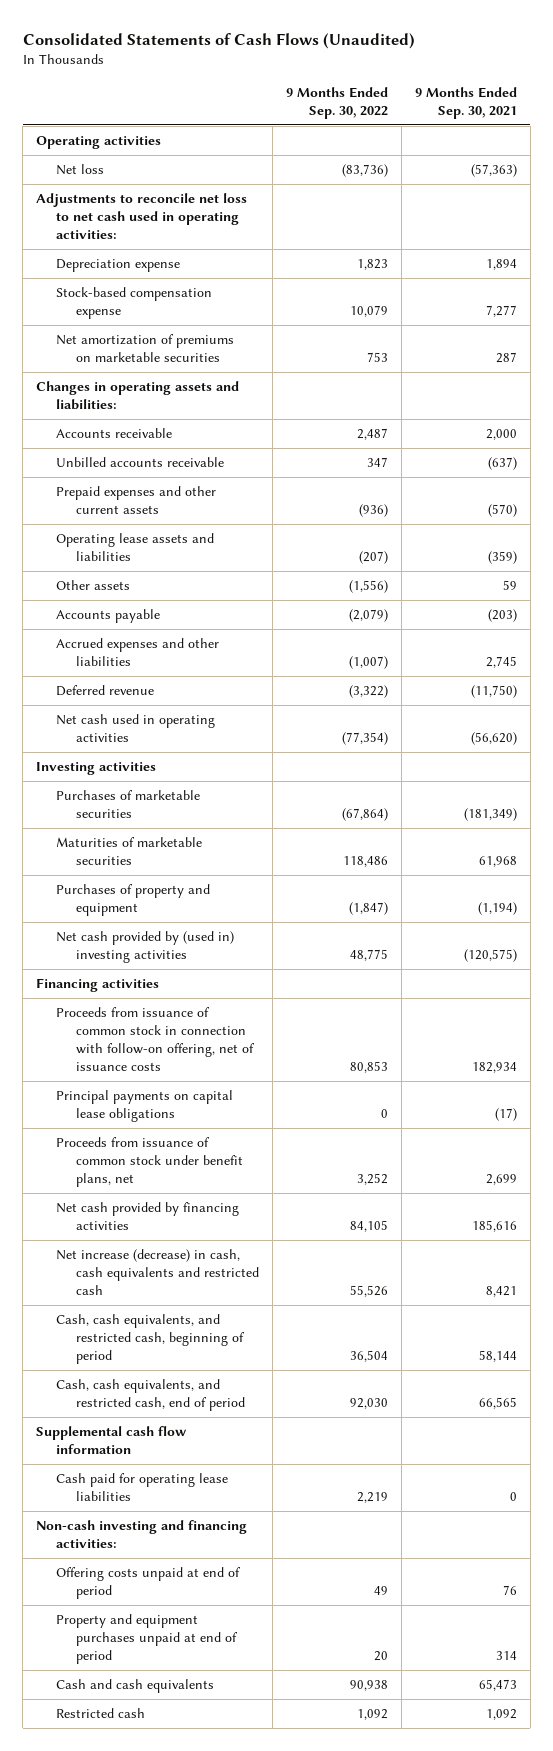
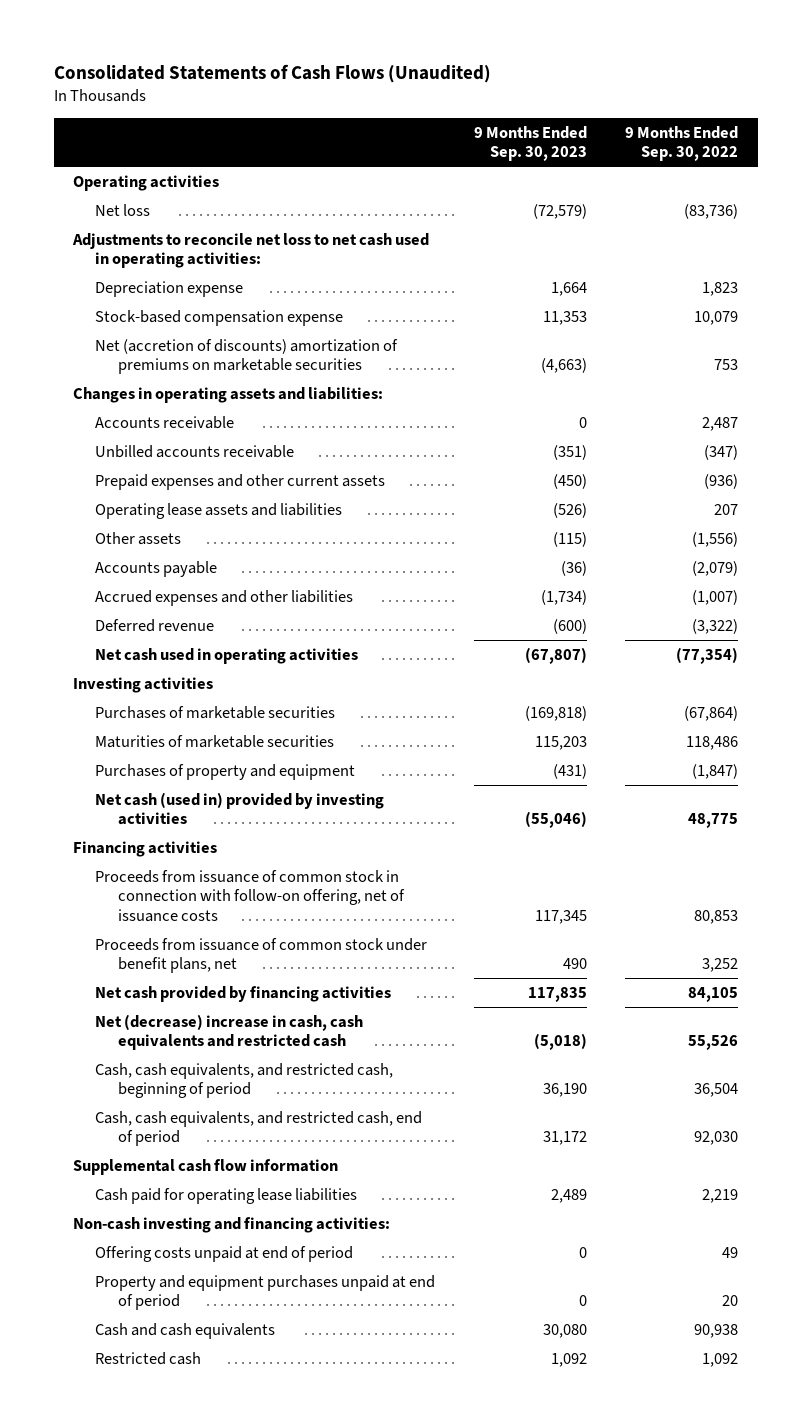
- | 9 Months Ended Sep. 30, 2022 | 9 Months Ended Sep. 30, 2021
+ | 9 Months Ended Sep. 30, 2023 | 9 Months Ended Sep. 30, 2022
- Net amortization of premiums on marketable securities | 753 | 287
+ Net (accretion of discounts) amortization of premiums on marketable securities | (4,663) | 753
- Unbilled accounts receivable | 347 | (637)
+ Unbilled accounts receivable | (351) | (347)
- Operating lease assets and liabilities | (207) | (359)
+ Operating lease assets and liabilities | (526) | 207
- Net cash provided by (used in) investing activities | 48,775 | (120,575)
+ Net cash (used in) provided by investing activities | (55,046) | 48,775
- Principal payments on capital lease obligations | 0 | (17)
- Net increase (decrease) in cash, cash equivalents and restricted cash | 55,526 | 8,421
+ Net (decrease) increase in cash, cash equivalents and restricted cash | (5,018) | 55,526

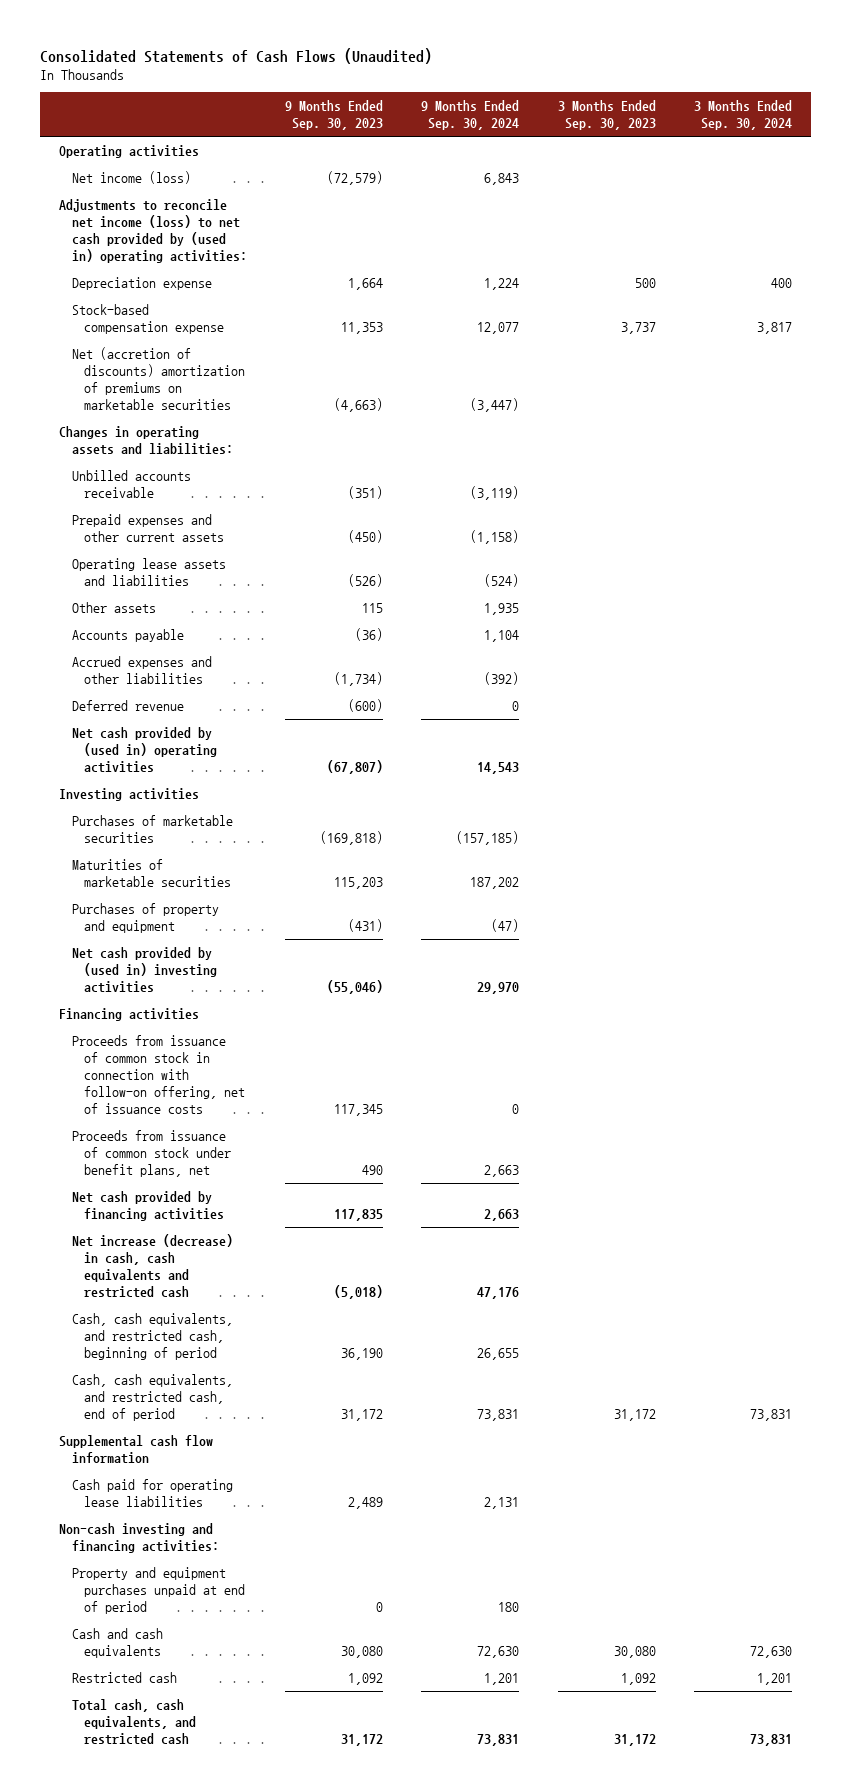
- | 9 Months Ended Sep. 30, 2023 | 9 Months Ended Sep. 30, 2022
+ | 9 Months Ended Sep. 30, 2023 | 9 Months Ended Sep. 30, 2024 | 3 Months Ended Sep. 30, 2023 | 3 Months Ended Sep. 30, 2024
- Net loss | (72,579) | (83,736)
- Adjustments to reconcile net loss to net cash used in operating activities:
+ Net income (loss) | (72,579) | 6,843 | |
+ Adjustments to reconcile net income (loss) to net cash provided by (used in) operating activities:
- Accounts receivable | 0 | 2,487
- Other assets | (115) | (1,556)
+ Other assets | 115 | 1,935 | |
- Net cash used in operating activities | (67,807) | (77,354)
+ Net cash provided by (used in) operating activities | (67,807) | 14,543 | |
- Net cash (used in) provided by investing activities | (55,046) | 48,775
+ Net cash provided by (used in) investing activities | (55,046) | 29,970 | |
- Net (decrease) increase in cash, cash equivalents and restricted cash | (5,018) | 55,526
+ Net increase (decrease) in cash, cash equivalents and restricted cash | (5,018) | 47,176 | |
- Offering costs unpaid at end of period | 0 | 49
+ Total cash, cash equivalents, and restricted cash | 31,172 | 73,831 | 31,172 | 73,831

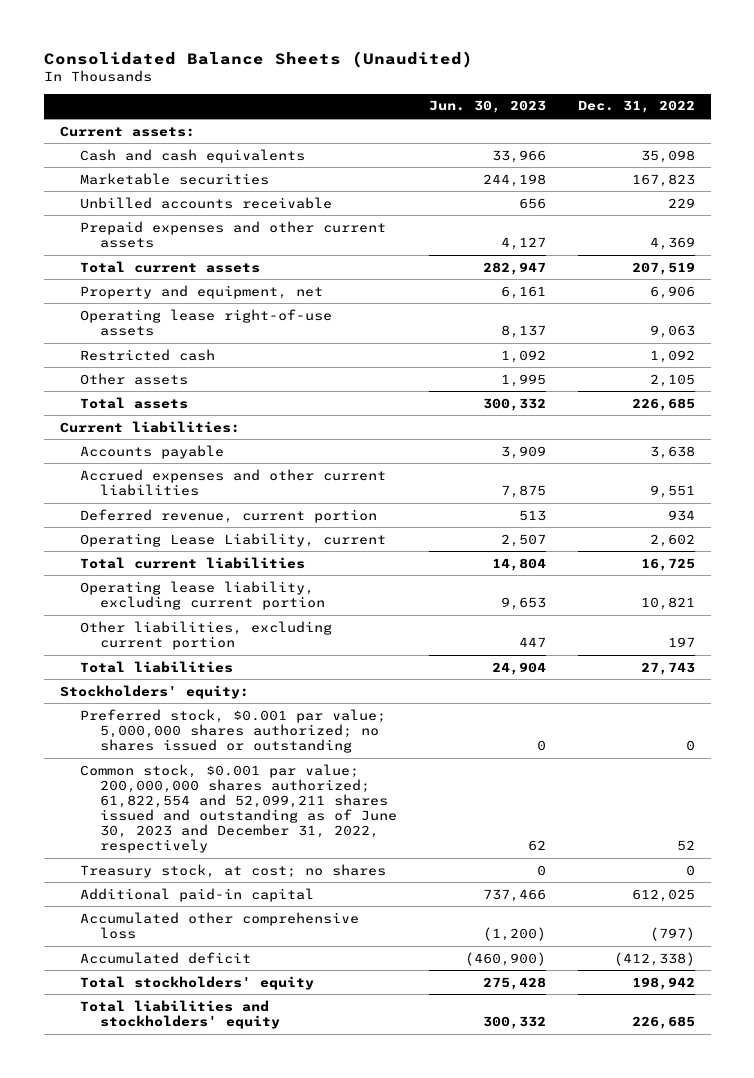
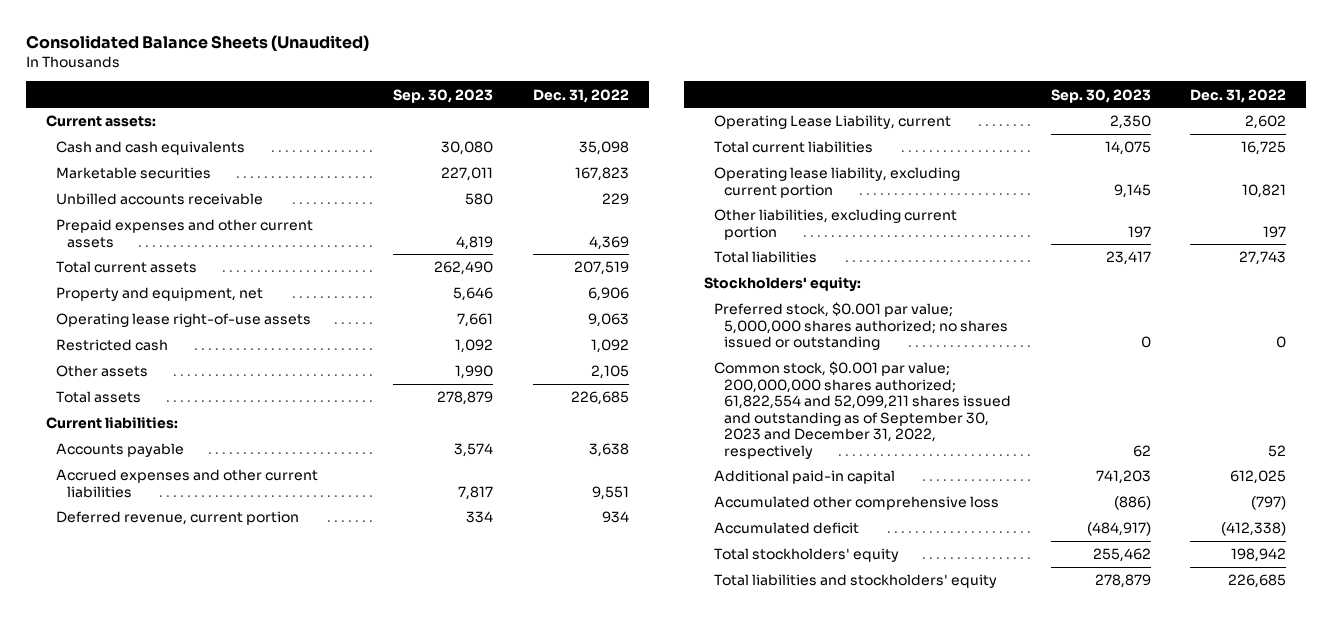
- | Jun. 30, 2023 | Dec. 31, 2022
+ | Sep. 30, 2023 | Dec. 31, 2022
- Common stock, $0.001 par value; 200,000,000 shares authorized; 61,822,554 and 52,099,211 shares issued and outstanding as of June 30, 2023 and December 31, 2022, respectively | 62 | 52
- Treasury stock, at cost; no shares | 0 | 0
+ Common stock, $0.001 par value; 200,000,000 shares authorized; 61,822,554 and 52,099,211 shares issued and outstanding as of September 30, 2023 and December 31, 2022, respectively | 62 | 52

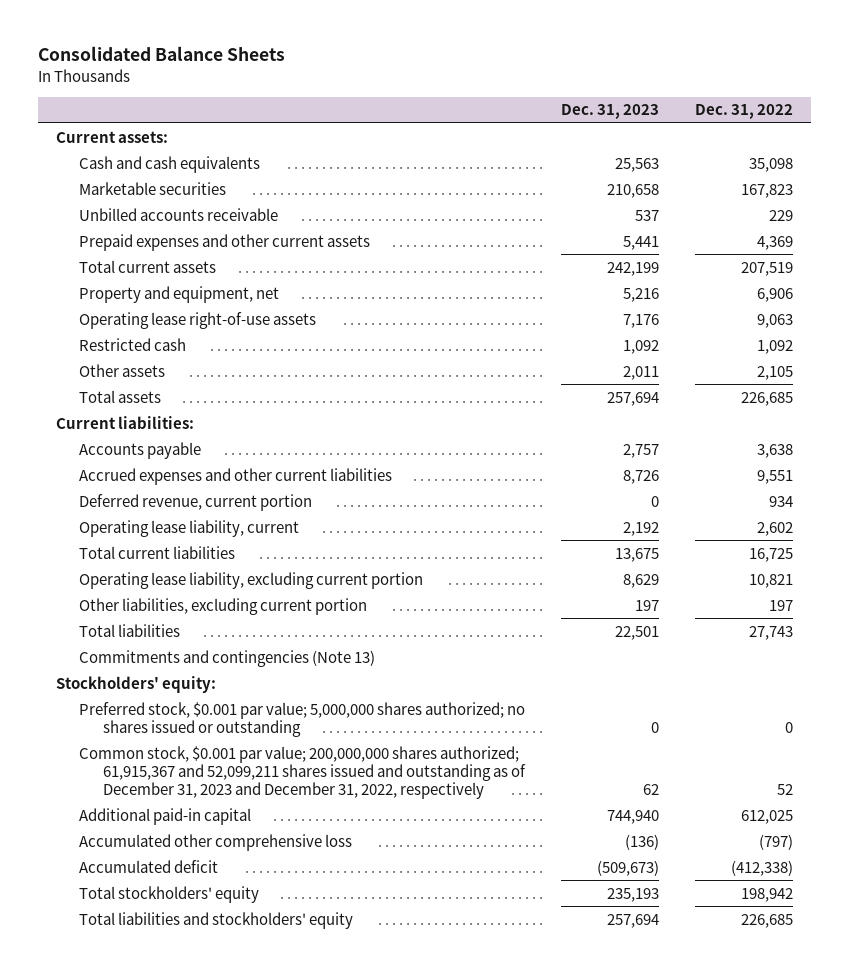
- Consolidated Balance Sheets (Unaudited)
+ Consolidated Balance Sheets
- | Sep. 30, 2023 | Dec. 31, 2022
+ | Dec. 31, 2023 | Dec. 31, 2022
- Operating Lease Liability, current | 2,350 | 2,602
+ Operating lease liability, current | 2,192 | 2,602
+ Commitments and contingencies (Note 13)
- Common stock, $0.001 par value; 200,000,000 shares authorized; 61,822,554 and 52,099,211 shares issued and outstanding as of September 30, 2023 and December 31, 2022, respectively | 62 | 52
+ Common stock, $0.001 par value; 200,000,000 shares authorized; 61,915,367 and 52,099,211 shares issued and outstanding as of December 31, 2023 and December 31, 2022, respectively | 62 | 52

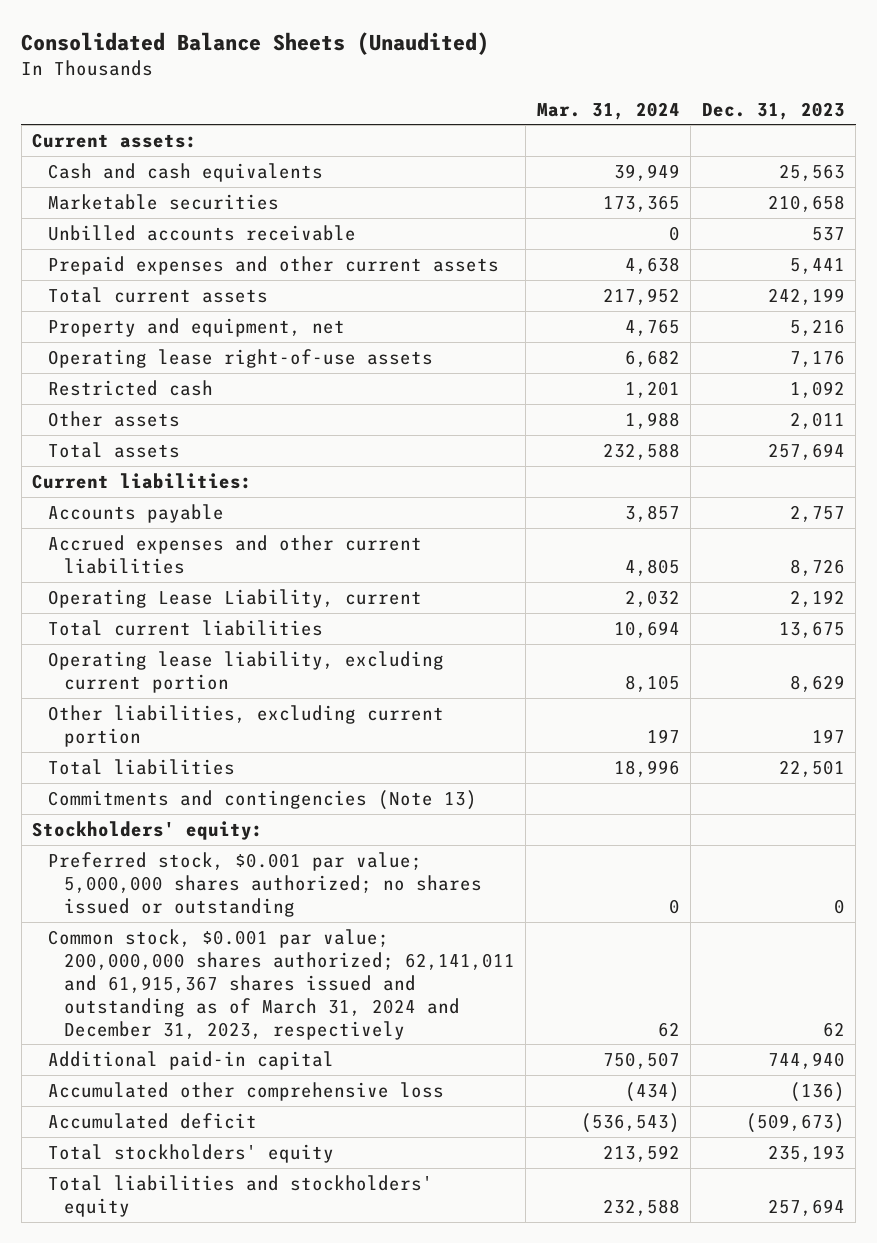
- Consolidated Balance Sheets
+ Consolidated Balance Sheets (Unaudited)
- | Dec. 31, 2023 | Dec. 31, 2022
+ | Mar. 31, 2024 | Dec. 31, 2023
- Deferred revenue, current portion | 0 | 934
- Operating lease liability, current | 2,192 | 2,602
+ Operating Lease Liability, current | 2,032 | 2,192
- Common stock, $0.001 par value; 200,000,000 shares authorized; 61,915,367 and 52,099,211 shares issued and outstanding as of December 31, 2023 and December 31, 2022, respectively | 62 | 52
+ Common stock, $0.001 par value; 200,000,000 shares authorized; 62,141,011 and 61,915,367 shares issued and outstanding as of March 31, 2024 and December 31, 2023, respectively | 62 | 62

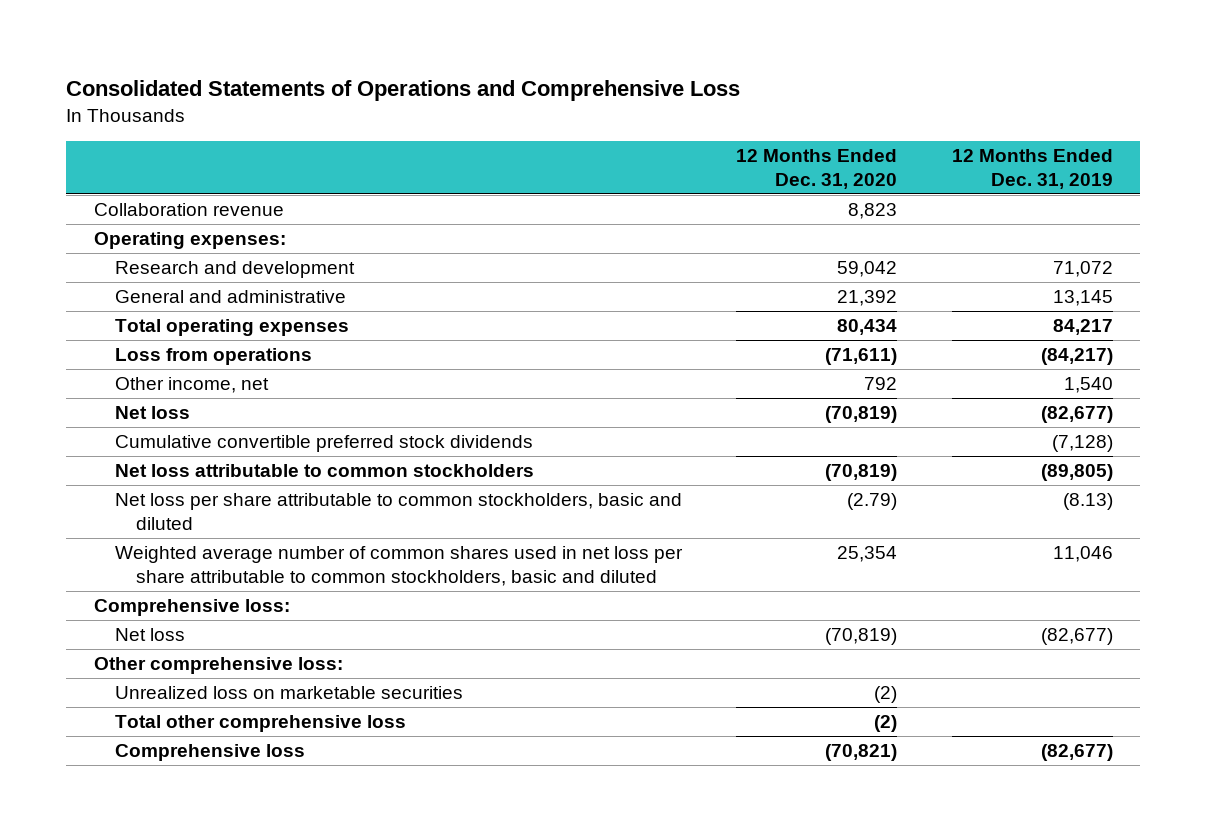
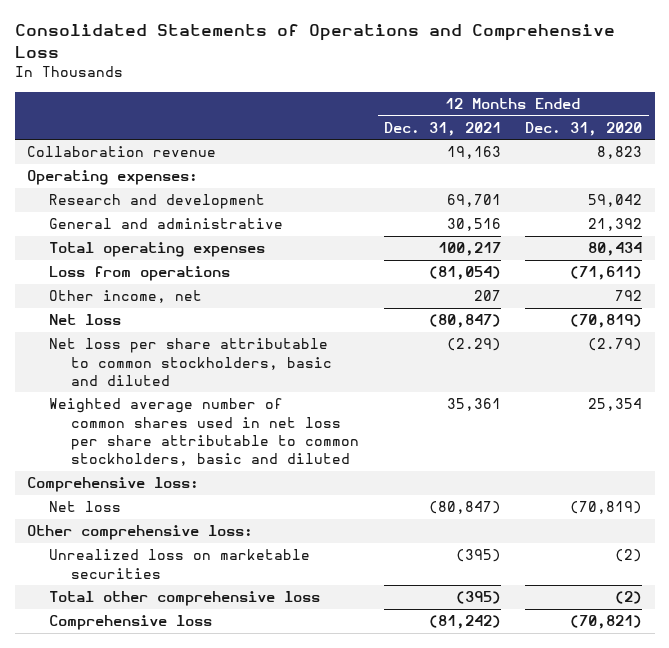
- | 12 Months Ended Dec. 31, 2020 | 12 Months Ended Dec. 31, 2019
+ | 12 Months Ended Dec. 31, 2021 | 12 Months Ended Dec. 31, 2020
- Cumulative convertible preferred stock dividends | | (7,128)
- Net loss attributable to common stockholders | (70,819) | (89,805)

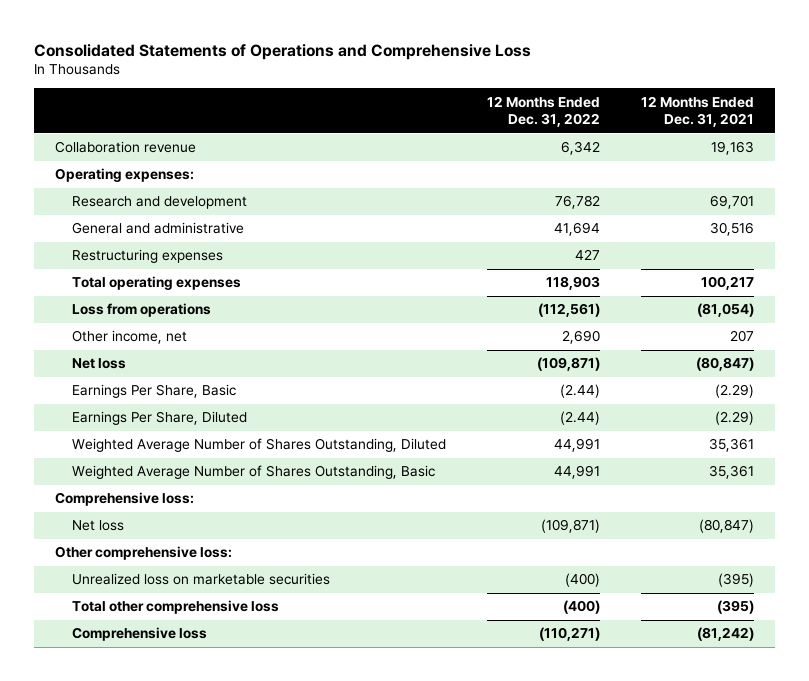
- | 12 Months Ended Dec. 31, 2021 | 12 Months Ended Dec. 31, 2020
+ | 12 Months Ended Dec. 31, 2022 | 12 Months Ended Dec. 31, 2021
+ Restructuring expenses | 427 |
- Net loss per share attributable to common stockholders, basic and diluted | (2.29) | (2.79)
- Weighted average number of common shares used in net loss per share attributable to common stockholders, basic and diluted | 35,361 | 25,354
+ Earnings Per Share, Basic | (2.44) | (2.29)
+ Earnings Per Share, Diluted | (2.44) | (2.29)
+ Weighted Average Number of Shares Outstanding, Diluted | 44,991 | 35,361
+ Weighted Average Number of Shares Outstanding, Basic | 44,991 | 35,361

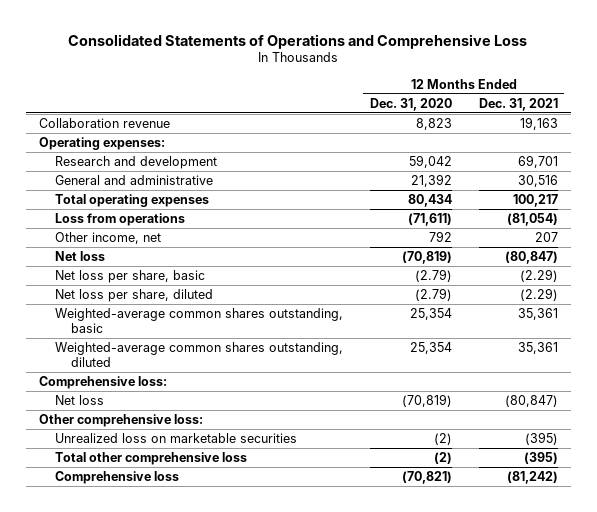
- | 12 Months Ended Dec. 31, 2022 | 12 Months Ended Dec. 31, 2021
+ | 12 Months Ended Dec. 31, 2020 | 12 Months Ended Dec. 31, 2021
- Restructuring expenses | 427 |
- Earnings Per Share, Basic | (2.44) | (2.29)
- Earnings Per Share, Diluted | (2.44) | (2.29)
- Weighted Average Number of Shares Outstanding, Diluted | 44,991 | 35,361
- Weighted Average Number of Shares Outstanding, Basic | 44,991 | 35,361
+ Net loss per share, basic | (2.79) | (2.29)
+ Net loss per share, diluted | (2.79) | (2.29)
+ Weighted-average common shares outstanding, basic | 25,354 | 35,361
+ Weighted-average common shares outstanding, diluted | 25,354 | 35,361

